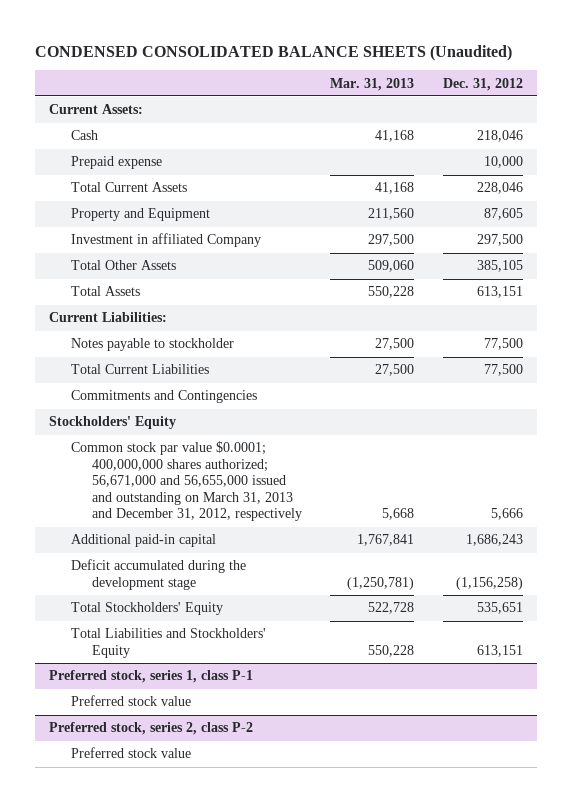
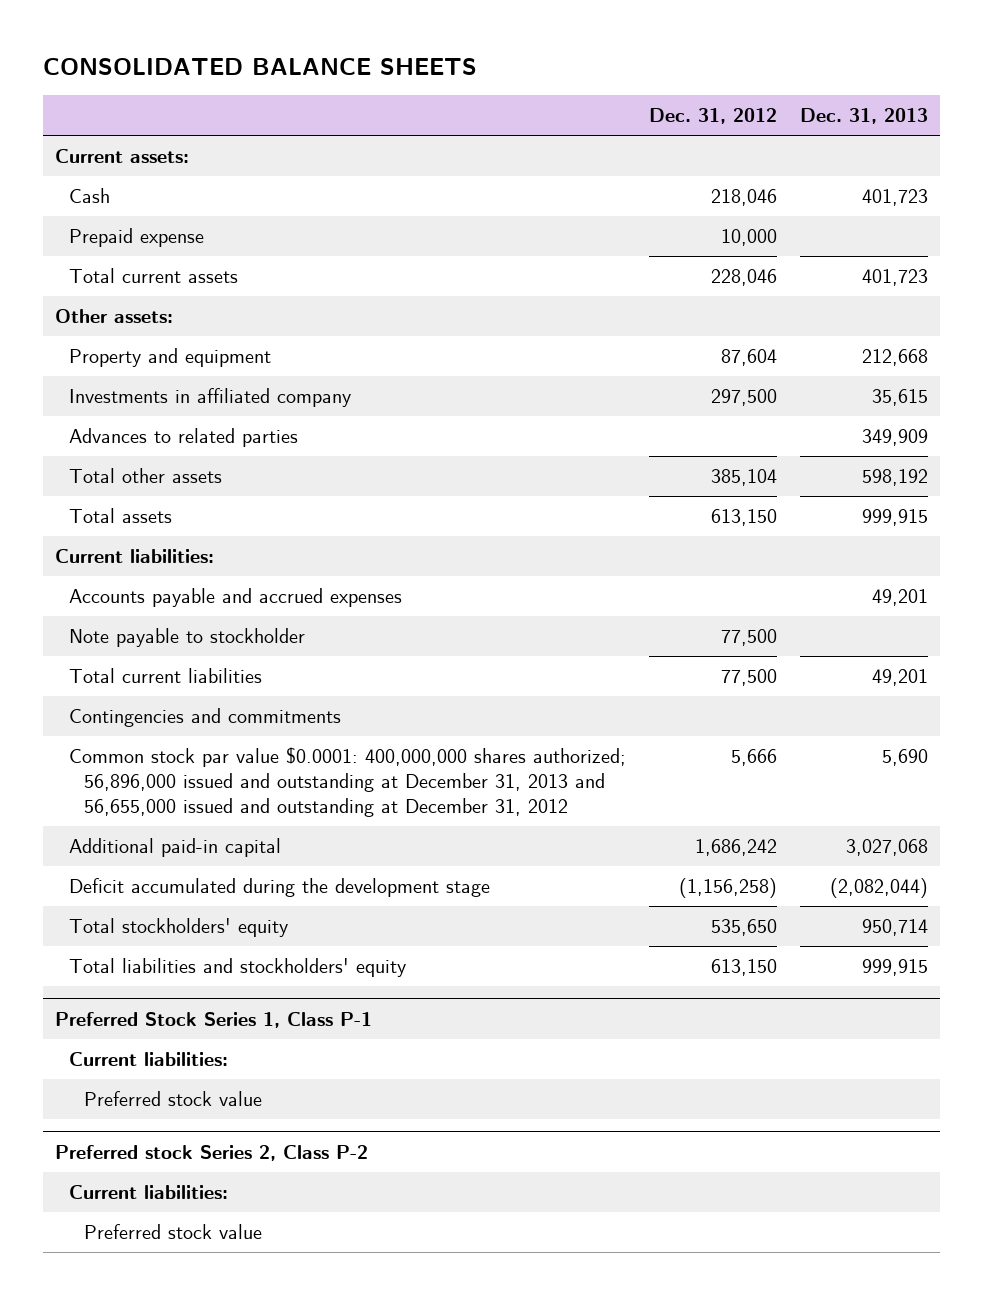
- CONDENSED CONSOLIDATED BALANCE SHEETS (Unaudited)
+ CONSOLIDATED BALANCE SHEETS
- | Mar. 31, 2013 | Dec. 31, 2012
+ | Dec. 31, 2012 | Dec. 31, 2013
- Current Assets:
+ Current assets:
- Total Current Assets | 41,168 | 228,046
- Property and Equipment | 211,560 | 87,605
- Investment in affiliated Company | 297,500 | 297,500
- Total Other Assets | 509,060 | 385,105
- Total Assets | 550,228 | 613,151
- Current Liabilities:
- Notes payable to stockholder | 27,500 | 77,500
- Total Current Liabilities | 27,500 | 77,500
- Commitments and Contingencies
- Stockholders' Equity
- Common stock par value $0.0001; 400,000,000 shares authorized; 56,671,000 and 56,655,000 issued and outstanding on March 31, 2013 and December 31, 2012, respectively | 5,668 | 5,666
- Additional paid-in capital | 1,767,841 | 1,686,243
+ Total current assets | 228,046 | 401,723
+ Other assets:
+ Property and equipment | 87,604 | 212,668
+ Investments in affiliated company | 297,500 | 35,615
+ Advances to related parties | | 349,909
+ Total other assets | 385,104 | 598,192
+ Total assets | 613,150 | 999,915
+ Current liabilities:
+ Accounts payable and accrued expenses | | 49,201
+ Note payable to stockholder | 77,500 |
+ Total current liabilities | 77,500 | 49,201
+ Contingencies and commitments
+ Common stock par value $0.0001: 400,000,000 shares authorized; 56,896,000 issued and outstanding at December 31, 2013 and 56,655,000 issued and outstanding at December 31, 2012 | 5,666 | 5,690
+ Additional paid-in capital | 1,686,242 | 3,027,068
- Total Stockholders' Equity | 522,728 | 535,651
- Total Liabilities and Stockholders' Equity | 550,228 | 613,151
- Preferred stock, series 1, class P-1
+ Total stockholders' equity | 535,650 | 950,714
+ Total liabilities and stockholders' equity | 613,150 | 999,915
+ Preferred Stock Series 1, Class P-1
+ Current liabilities:
- Preferred stock, series 2, class P-2
+ Preferred stock Series 2, Class P-2
+ Current liabilities:

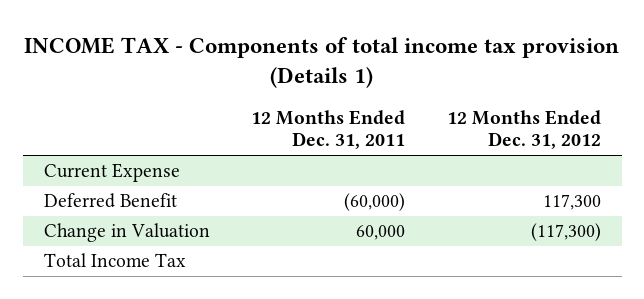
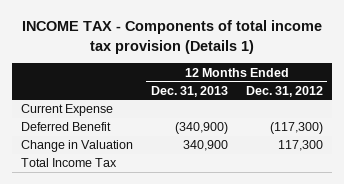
- | 12 Months Ended Dec. 31, 2011 | 12 Months Ended Dec. 31, 2012
+ | 12 Months Ended Dec. 31, 2013 | 12 Months Ended Dec. 31, 2012
- Deferred Benefit | (60,000) | 117,300
- Change in Valuation | 60,000 | (117,300)
+ Deferred Benefit | (340,900) | (117,300)
+ Change in Valuation | 340,900 | 117,300

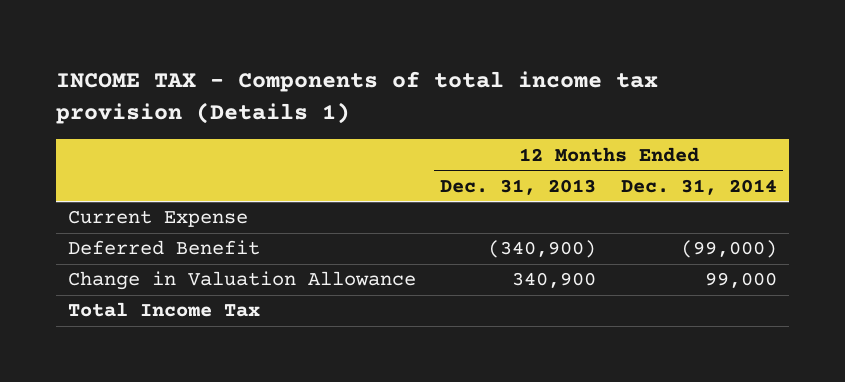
- | 12 Months Ended Dec. 31, 2013 | 12 Months Ended Dec. 31, 2012
+ | 12 Months Ended Dec. 31, 2013 | 12 Months Ended Dec. 31, 2014
- Change in Valuation | 340,900 | 117,300
+ Change in Valuation Allowance | 340,900 | 99,000

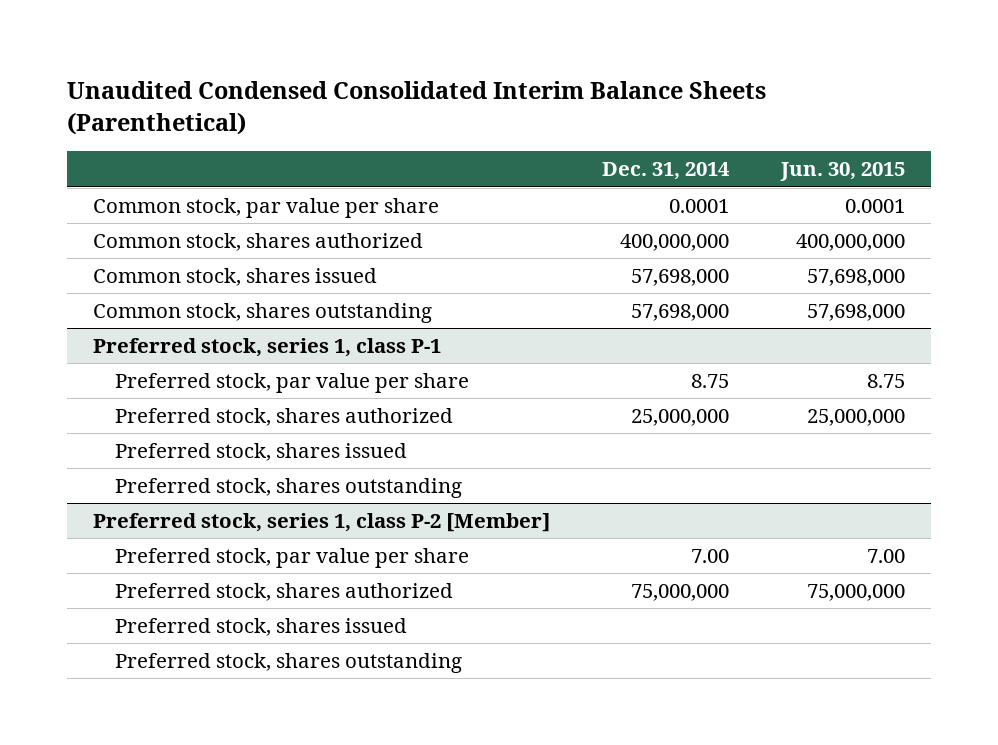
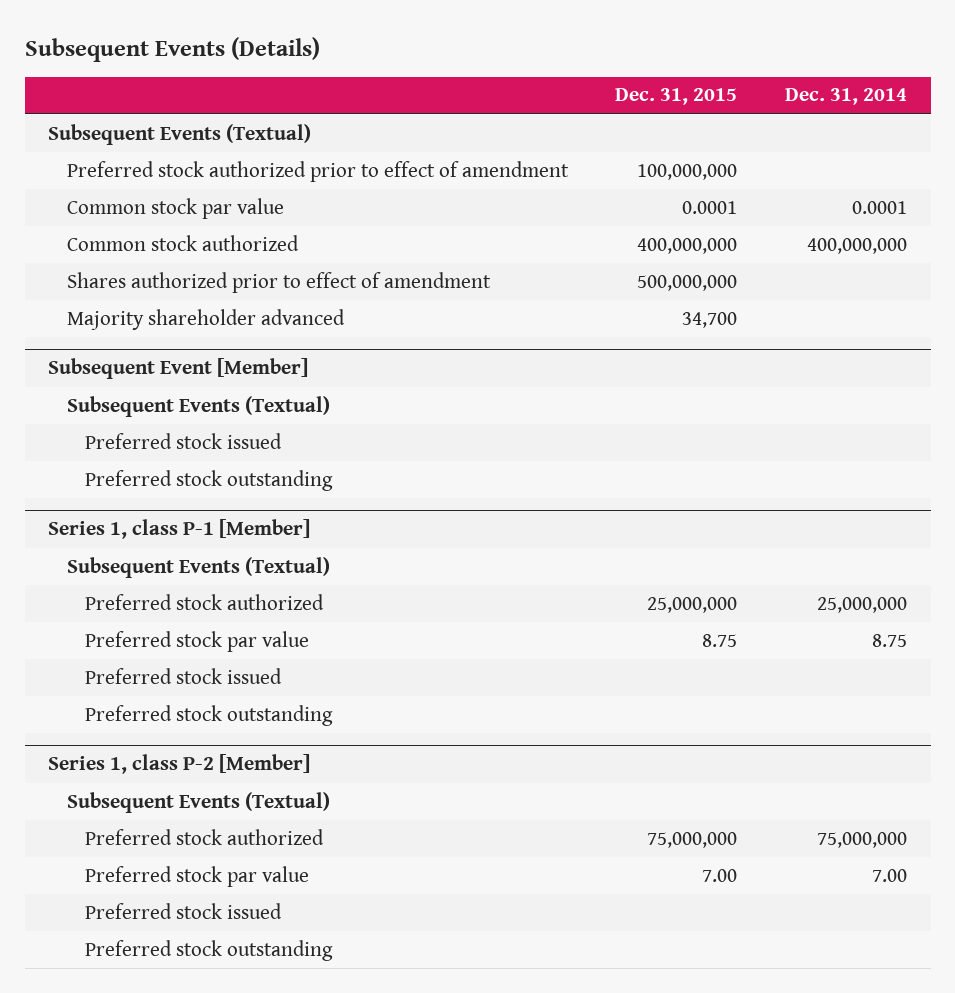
- Unaudited Condensed Consolidated Interim Balance Sheets (Parenthetical)
+ Subsequent Events (Details)
- | Dec. 31, 2014 | Jun. 30, 2015
+ | Dec. 31, 2015 | Dec. 31, 2014
- Common stock, par value per share | 0.0001 | 0.0001
- Common stock, shares authorized | 400,000,000 | 400,000,000
- Common stock, shares issued | 57,698,000 | 57,698,000
- Common stock, shares outstanding | 57,698,000 | 57,698,000
- Preferred stock, series 1, class P-1
- Preferred stock, par value per share | 8.75 | 8.75
- Preferred stock, shares authorized | 25,000,000 | 25,000,000
- Preferred stock, shares issued
- Preferred stock, shares outstanding
- Preferred stock, series 1, class P-2 [Member]
- Preferred stock, par value per share | 7.00 | 7.00
- Preferred stock, shares authorized | 75,000,000 | 75,000,000
- Preferred stock, shares issued
- Preferred stock, shares outstanding
+ Subsequent Events (Textual)
+ Preferred stock authorized prior to effect of amendment | 100,000,000 |
+ Common stock par value | 0.0001 | 0.0001
+ Common stock authorized | 400,000,000 | 400,000,000
+ Shares authorized prior to effect of amendment | 500,000,000 |
+ Majority shareholder advanced | 34,700 |
+ Subsequent Event [Member]
+ Subsequent Events (Textual)
+ Preferred stock issued
+ Preferred stock outstanding
+ Series 1, class P-1 [Member]
+ Subsequent Events (Textual)
+ Preferred stock authorized | 25,000,000 | 25,000,000
+ Preferred stock par value | 8.75 | 8.75
+ Preferred stock issued
+ Preferred stock outstanding
+ Series 1, class P-2 [Member]
+ Subsequent Events (Textual)
+ Preferred stock authorized | 75,000,000 | 75,000,000
+ Preferred stock par value | 7.00 | 7.00
+ Preferred stock issued
+ Preferred stock outstanding

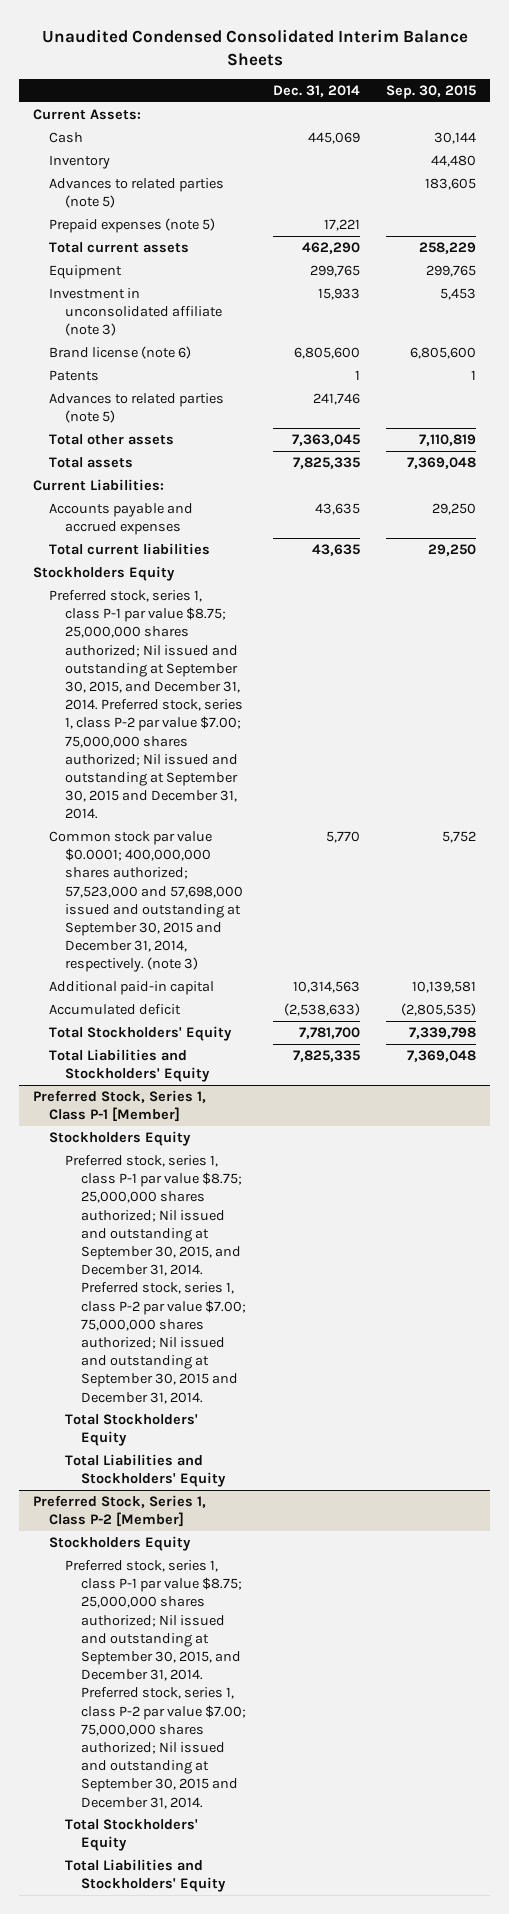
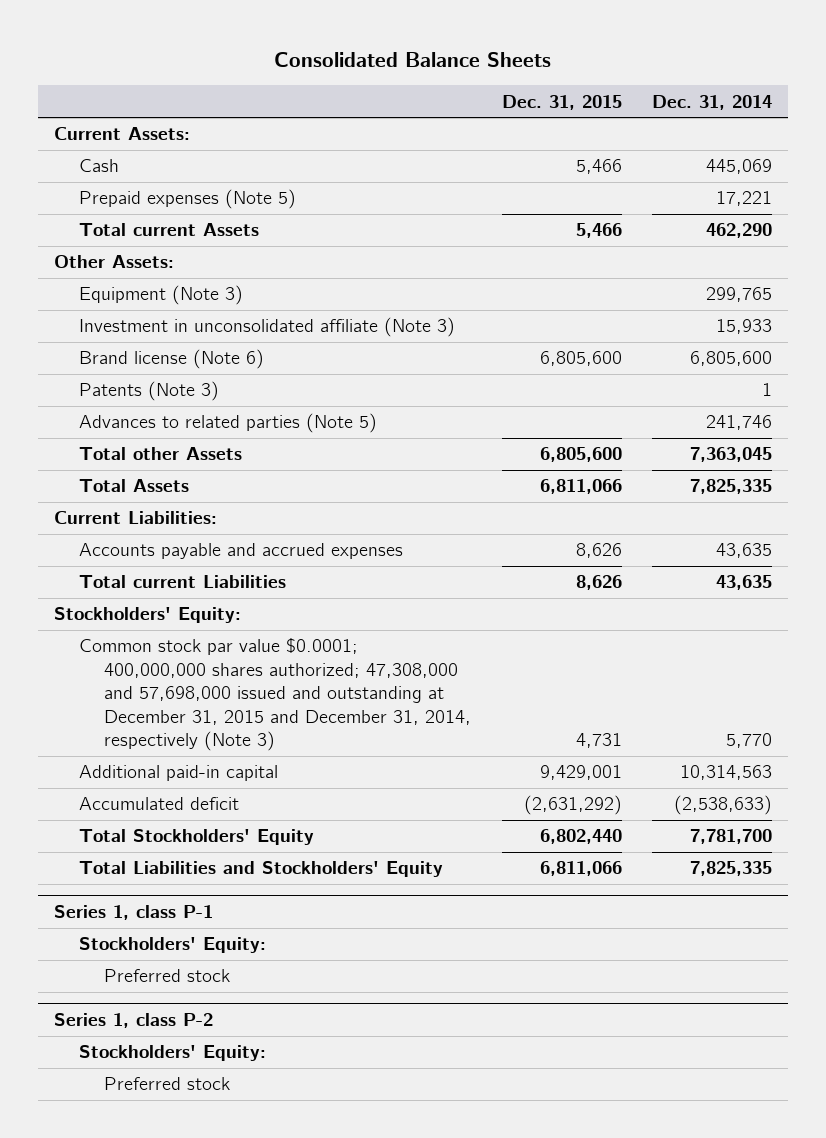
- Unaudited Condensed Consolidated Interim Balance Sheets
+ Consolidated Balance Sheets
- | Dec. 31, 2014 | Sep. 30, 2015
+ | Dec. 31, 2015 | Dec. 31, 2014
- Inventory | | 44,480
- Advances to related parties (note 5) | | 183,605
- Prepaid expenses (note 5) | 17,221 |
- Total current assets | 462,290 | 258,229
- Equipment | 299,765 | 299,765
- Investment in unconsolidated affiliate (note 3) | 15,933 | 5,453
- Brand license (note 6) | 6,805,600 | 6,805,600
- Patents | 1 | 1
- Advances to related parties (note 5) | 241,746 |
- Total other assets | 7,363,045 | 7,110,819
- Total assets | 7,825,335 | 7,369,048
+ Prepaid expenses (Note 5) | | 17,221
+ Total current Assets | 5,466 | 462,290
+ Other Assets:
+ Equipment (Note 3) | | 299,765
+ Investment in unconsolidated affiliate (Note 3) | | 15,933
+ Brand license (Note 6) | 6,805,600 | 6,805,600
+ Patents (Note 3) | | 1
+ Advances to related parties (Note 5) | | 241,746
+ Total other Assets | 6,805,600 | 7,363,045
+ Total Assets | 6,811,066 | 7,825,335
- Total current liabilities | 43,635 | 29,250
- Stockholders Equity
- Preferred stock, series 1, class P-1 par value $8.75; 25,000,000 shares authorized; Nil issued and outstanding at September 30, 2015, and December 31, 2014. Preferred stock, series 1, class P-2 par value $7.00; 75,000,000 shares authorized; Nil issued and outstanding at September 30, 2015 and December 31, 2014.
- Common stock par value $0.0001; 400,000,000 shares authorized; 57,523,000 and 57,698,000 issued and outstanding at September 30, 2015 and December 31, 2014, respectively. (note 3) | 5,770 | 5,752
+ Total current Liabilities | 8,626 | 43,635
+ Stockholders' Equity:
+ Common stock par value $0.0001; 400,000,000 shares authorized; 47,308,000 and 57,698,000 issued and outstanding at December 31, 2015 and December 31, 2014, respectively (Note 3) | 4,731 | 5,770
- Preferred Stock, Series 1, Class P-1 [Member]
- Stockholders Equity
- Preferred stock, series 1, class P-1 par value $8.75; 25,000,000 shares authorized; Nil issued and outstanding at September 30, 2015, and December 31, 2014. Preferred stock, series 1, class P-2 par value $7.00; 75,000,000 shares authorized; Nil issued and outstanding at September 30, 2015 and December 31, 2014.
- Total Stockholders' Equity
- Total Liabilities and Stockholders' Equity
- Preferred Stock, Series 1, Class P-2 [Member]
- Stockholders Equity
- Preferred stock, series 1, class P-1 par value $8.75; 25,000,000 shares authorized; Nil issued and outstanding at September 30, 2015, and December 31, 2014. Preferred stock, series 1, class P-2 par value $7.00; 75,000,000 shares authorized; Nil issued and outstanding at September 30, 2015 and December 31, 2014.
- Total Stockholders' Equity
- Total Liabilities and Stockholders' Equity
+ Series 1, class P-1
+ Stockholders' Equity:
+ Preferred stock
+ Series 1, class P-2
+ Stockholders' Equity:
+ Preferred stock

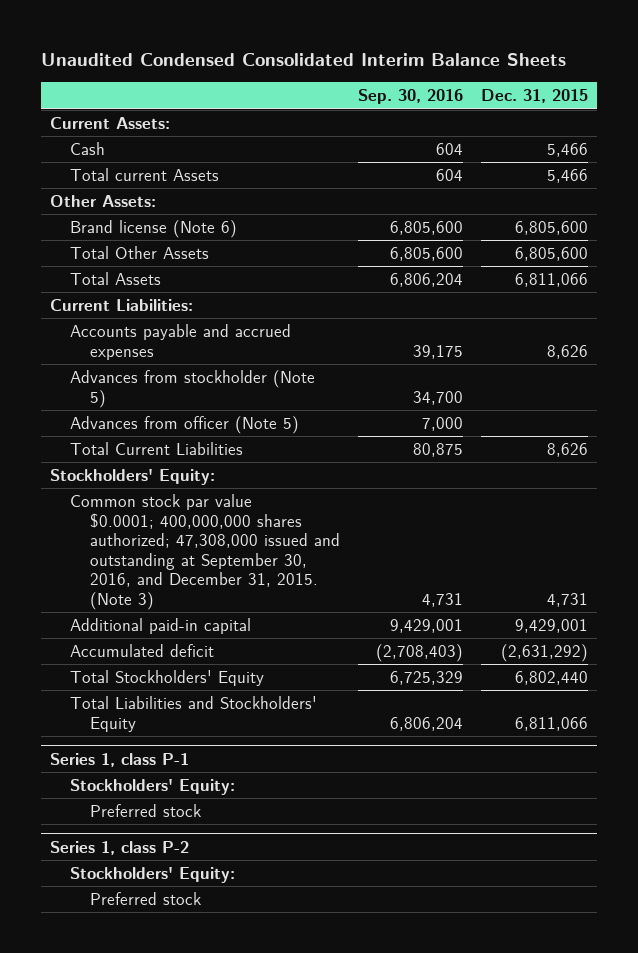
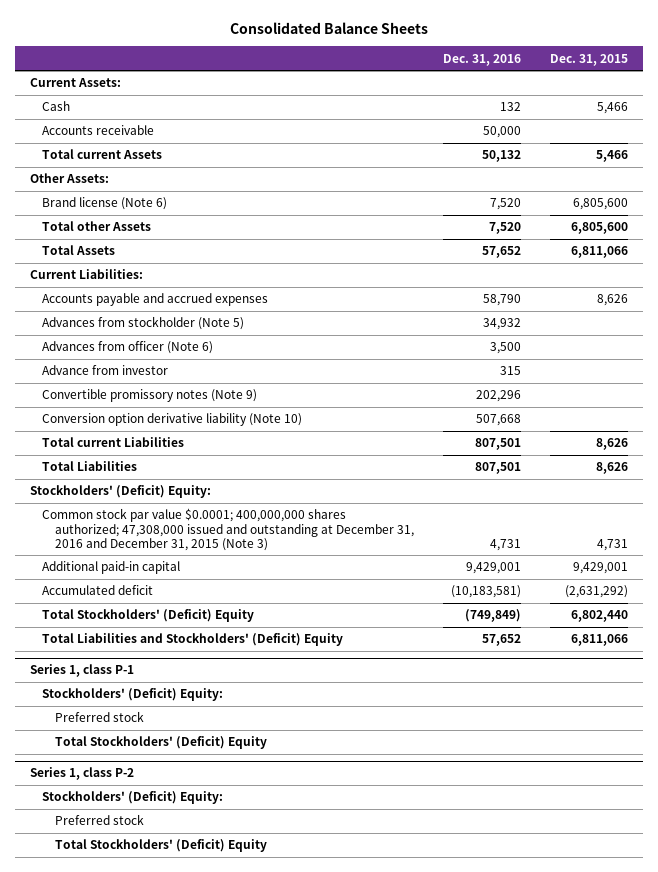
- Unaudited Condensed Consolidated Interim Balance Sheets
+ Consolidated Balance Sheets
- | Sep. 30, 2016 | Dec. 31, 2015
+ | Dec. 31, 2016 | Dec. 31, 2015
+ Accounts receivable | 50,000 |
- Total Other Assets | 6,805,600 | 6,805,600
+ Total other Assets | 7,520 | 6,805,600
- Advances from officer (Note 5) | 7,000 |
- Total Current Liabilities | 80,875 | 8,626
- Stockholders' Equity:
- Common stock par value $0.0001; 400,000,000 shares authorized; 47,308,000 issued and outstanding at September 30, 2016, and December 31, 2015. (Note 3) | 4,731 | 4,731
+ Advances from officer (Note 6) | 3,500 |
+ Advance from investor | 315 |
+ Convertible promissory notes (Note 9) | 202,296 |
+ Conversion option derivative liability (Note 10) | 507,668 |
+ Total current Liabilities | 807,501 | 8,626
+ Total Liabilities | 807,501 | 8,626
+ Stockholders' (Deficit) Equity:
+ Common stock par value $0.0001; 400,000,000 shares authorized; 47,308,000 issued and outstanding at December 31, 2016 and December 31, 2015 (Note 3) | 4,731 | 4,731
- Total Stockholders' Equity | 6,725,329 | 6,802,440
- Total Liabilities and Stockholders' Equity | 6,806,204 | 6,811,066
+ Total Stockholders' (Deficit) Equity | (749,849) | 6,802,440
+ Total Liabilities and Stockholders' (Deficit) Equity | 57,652 | 6,811,066
@ Series 1, class P-1
- Stockholders' Equity:
+ Stockholders' (Deficit) Equity:
+ Total Stockholders' (Deficit) Equity
@ Series 1, class P-2
- Stockholders' Equity:
+ Stockholders' (Deficit) Equity:
+ Total Stockholders' (Deficit) Equity

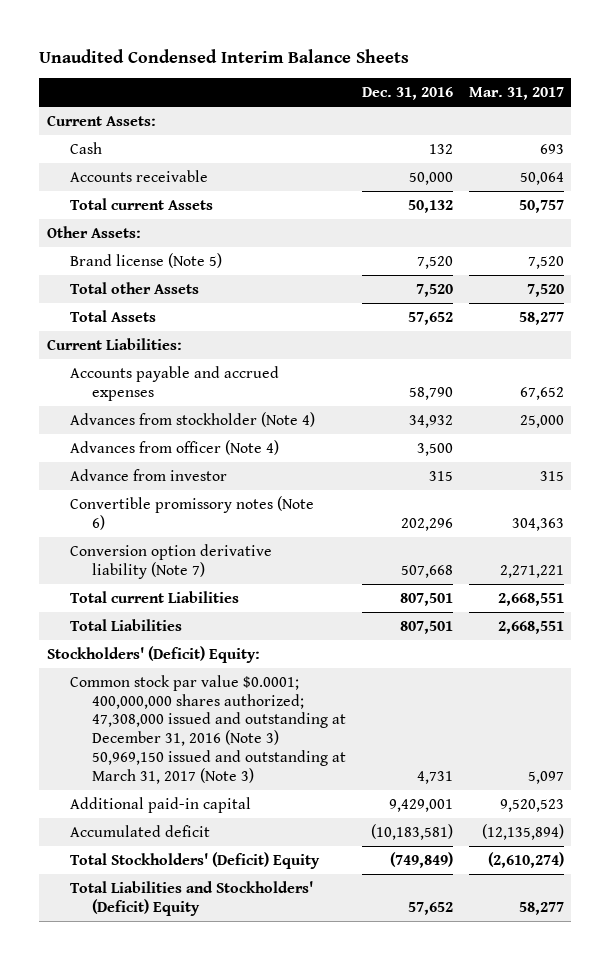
- Consolidated Balance Sheets
+ Unaudited Condensed Interim Balance Sheets
- | Dec. 31, 2016 | Dec. 31, 2015
+ | Dec. 31, 2016 | Mar. 31, 2017
- Brand license (Note 6) | 7,520 | 6,805,600
+ Brand license (Note 5) | 7,520 | 7,520
- Advances from stockholder (Note 5) | 34,932 |
- Advances from officer (Note 6) | 3,500 |
+ Advances from stockholder (Note 4) | 34,932 | 25,000
+ Advances from officer (Note 4) | 3,500 |
- Convertible promissory notes (Note 9) | 202,296 |
- Conversion option derivative liability (Note 10) | 507,668 |
+ Convertible promissory notes (Note 6) | 202,296 | 304,363
+ Conversion option derivative liability (Note 7) | 507,668 | 2,271,221
- Common stock par value $0.0001; 400,000,000 shares authorized; 47,308,000 issued and outstanding at December 31, 2016 and December 31, 2015 (Note 3) | 4,731 | 4,731
+ Common stock par value $0.0001; 400,000,000 shares authorized; 47,308,000 issued and outstanding at December 31, 2016 (Note 3) 50,969,150 issued and outstanding at March 31, 2017 (Note 3) | 4,731 | 5,097
- Series 1, class P-1
- Stockholders' (Deficit) Equity:
- Preferred stock
- Total Stockholders' (Deficit) Equity
- Series 1, class P-2
- Stockholders' (Deficit) Equity:
- Preferred stock
- Total Stockholders' (Deficit) Equity

